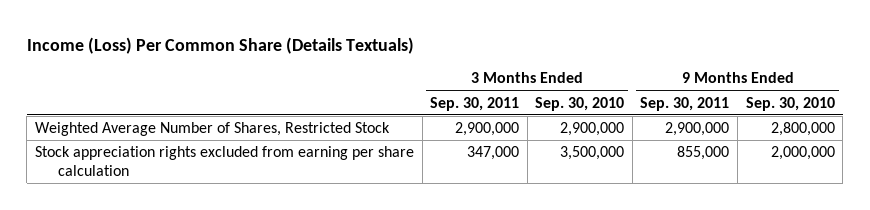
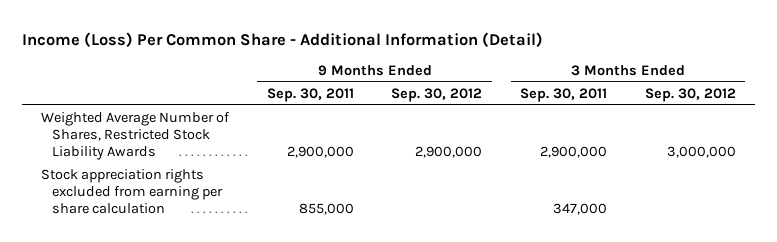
- Income (Loss) Per Common Share (Details Textuals)
+ Income (Loss) Per Common Share - Additional Information (Detail)
- | 3 Months Ended Sep. 30, 2011 | 3 Months Ended Sep. 30, 2010 | 9 Months Ended Sep. 30, 2011 | 9 Months Ended Sep. 30, 2010
+ | 9 Months Ended Sep. 30, 2011 | 9 Months Ended Sep. 30, 2012 | 3 Months Ended Sep. 30, 2011 | 3 Months Ended Sep. 30, 2012
- Weighted Average Number of Shares, Restricted Stock | 2,900,000 | 2,900,000 | 2,900,000 | 2,800,000
+ Weighted Average Number of Shares, Restricted Stock Liability Awards | 2,900,000 | 2,900,000 | 2,900,000 | 3,000,000

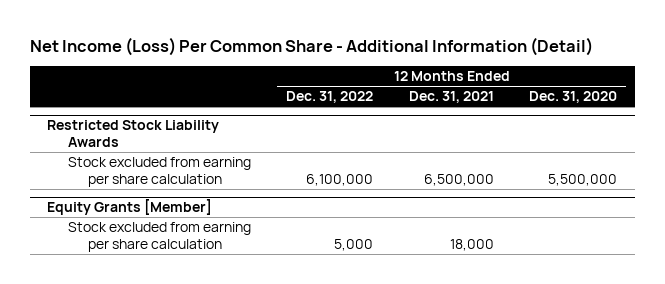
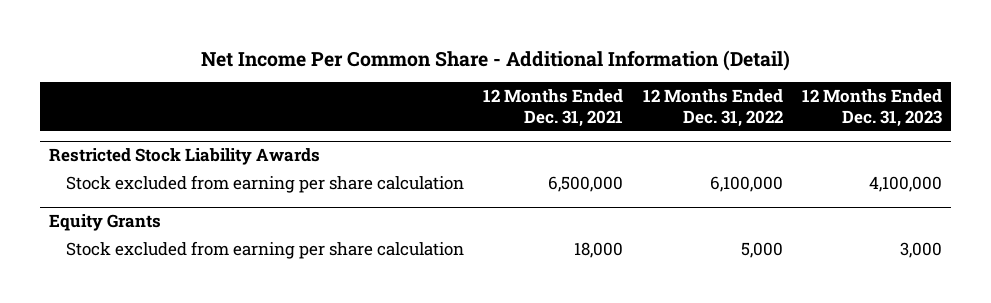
- Net Income (Loss) Per Common Share - Additional Information (Detail)
+ Net Income Per Common Share - Additional Information (Detail)
- | 12 Months Ended Dec. 31, 2022 | 12 Months Ended Dec. 31, 2021 | 12 Months Ended Dec. 31, 2020
+ | 12 Months Ended Dec. 31, 2021 | 12 Months Ended Dec. 31, 2022 | 12 Months Ended Dec. 31, 2023
- Equity Grants [Member]
+ Equity Grants

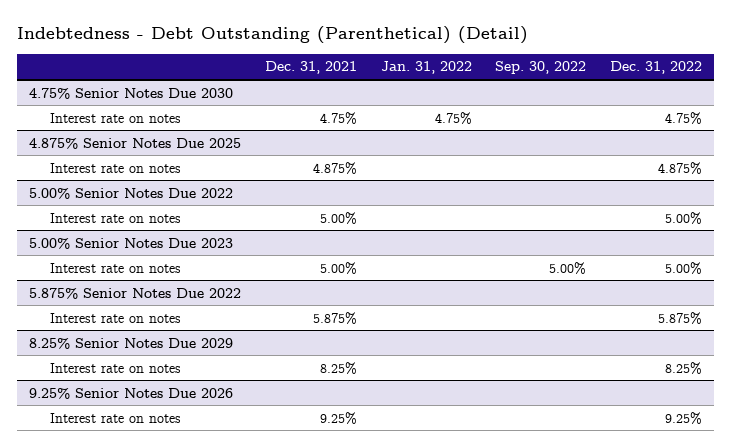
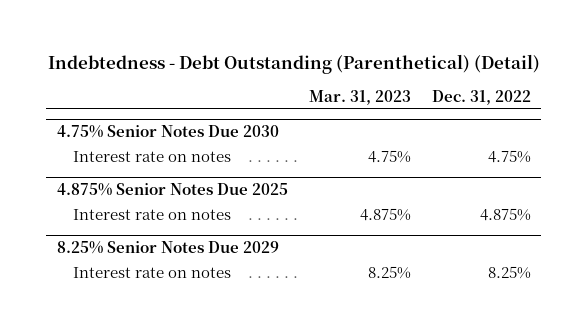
- | Dec. 31, 2021 | Jan. 31, 2022 | Sep. 30, 2022 | Dec. 31, 2022
+ | Mar. 31, 2023 | Dec. 31, 2022
- 5.00% Senior Notes Due 2022
- Interest rate on notes | 5.00% | | | 5.00%
- 5.00% Senior Notes Due 2023
- Interest rate on notes | 5.00% | | 5.00% | 5.00%
- 5.875% Senior Notes Due 2022
- Interest rate on notes | 5.875% | | | 5.875%
- 9.25% Senior Notes Due 2026
- Interest rate on notes | 9.25% | | | 9.25%

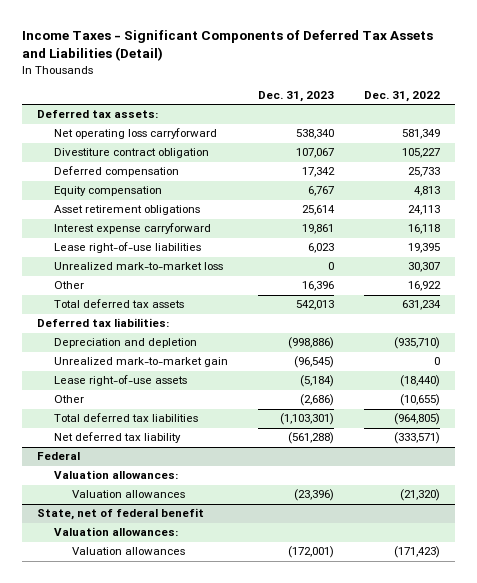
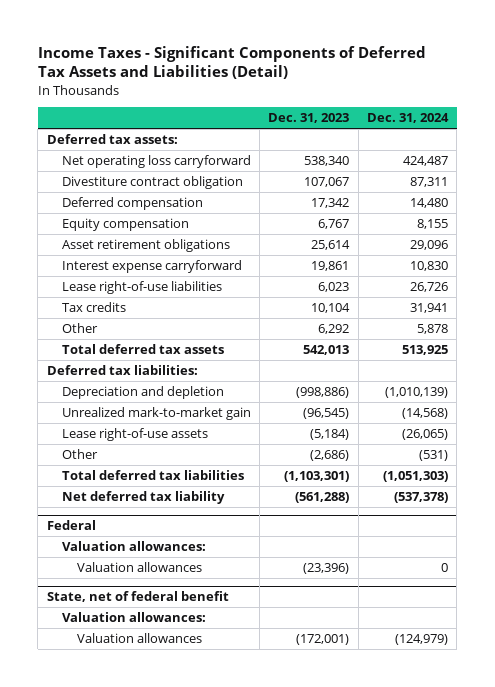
- | Dec. 31, 2023 | Dec. 31, 2022
+ | Dec. 31, 2023 | Dec. 31, 2024
- Unrealized mark-to-market loss | 0 | 30,307
- Other | 16,396 | 16,922
+ Tax credits | 10,104 | 31,941
+ Other | 6,292 | 5,878

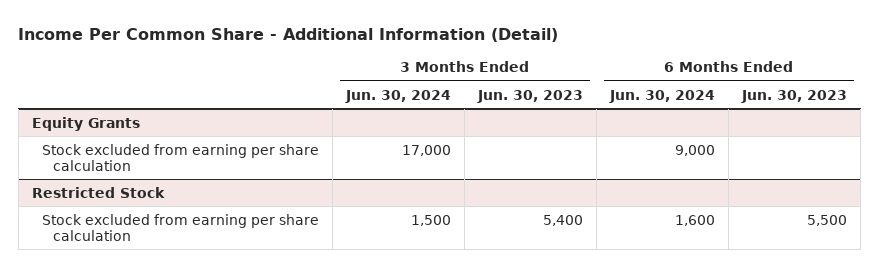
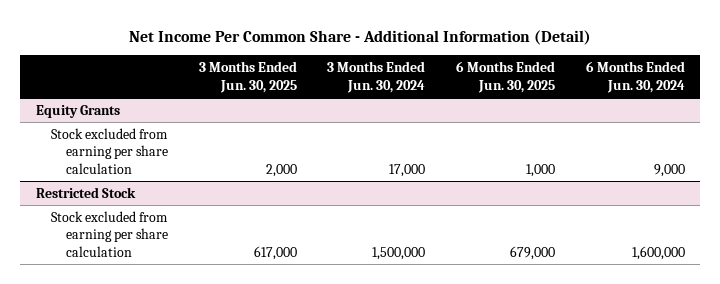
- Income Per Common Share - Additional Information (Detail)
+ Net Income Per Common Share - Additional Information (Detail)
- | 3 Months Ended Jun. 30, 2024 | 3 Months Ended Jun. 30, 2023 | 6 Months Ended Jun. 30, 2024 | 6 Months Ended Jun. 30, 2023
+ | 3 Months Ended Jun. 30, 2025 | 3 Months Ended Jun. 30, 2024 | 6 Months Ended Jun. 30, 2025 | 6 Months Ended Jun. 30, 2024
@ Restricted Stock
- Stock excluded from earning per share calculation | 1,500 | 5,400 | 1,600 | 5,500
+ Stock excluded from earning per share calculation | 617,000 | 1,500,000 | 679,000 | 1,600,000

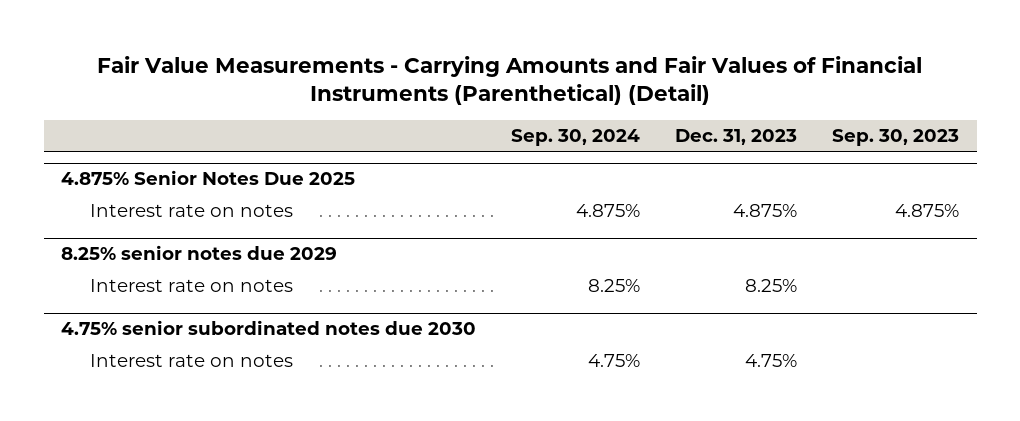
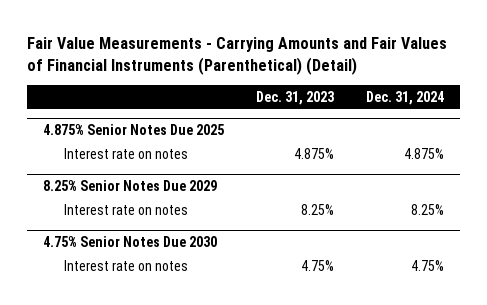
- | Sep. 30, 2024 | Dec. 31, 2023 | Sep. 30, 2023
+ | Dec. 31, 2023 | Dec. 31, 2024
- 8.25% senior notes due 2029
+ 8.25% Senior Notes Due 2029
- 4.75% senior subordinated notes due 2030
+ 4.75% Senior Notes Due 2030

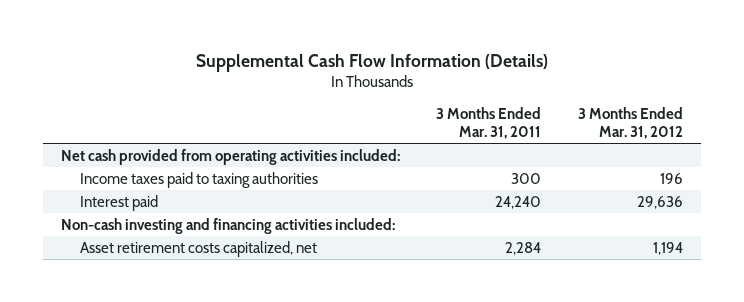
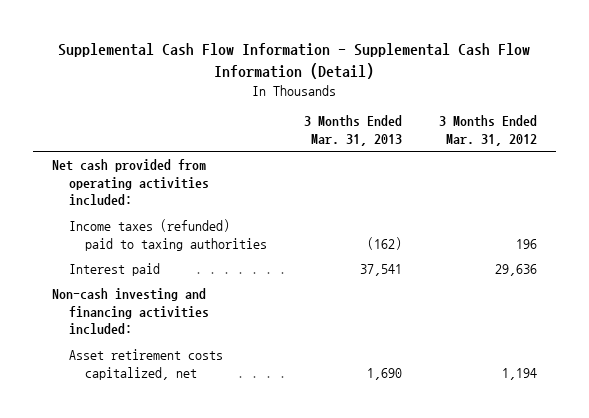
- Supplemental Cash Flow Information (Details)
+ Supplemental Cash Flow Information - Supplemental Cash Flow Information (Detail)
- | 3 Months Ended Mar. 31, 2011 | 3 Months Ended Mar. 31, 2012
+ | 3 Months Ended Mar. 31, 2013 | 3 Months Ended Mar. 31, 2012
- Income taxes paid to taxing authorities | 300 | 196
+ Income taxes (refunded) paid to taxing authorities | (162) | 196

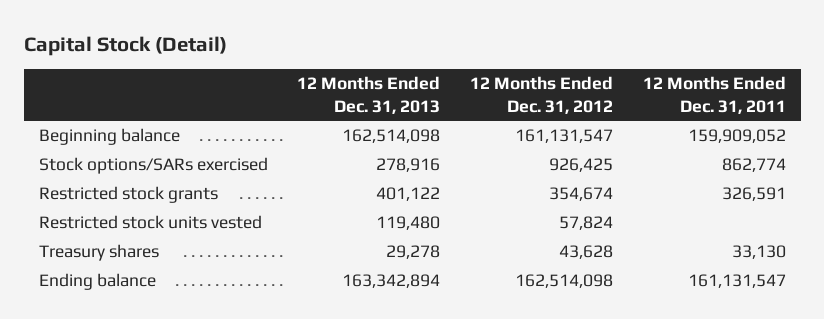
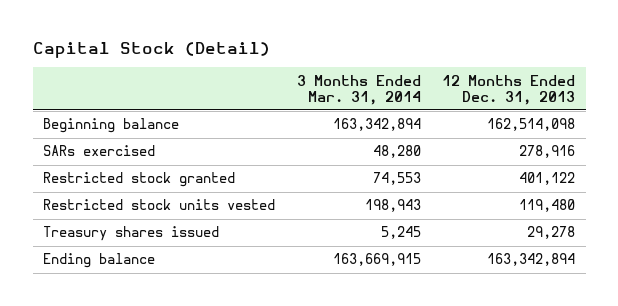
- | 12 Months Ended Dec. 31, 2013 | 12 Months Ended Dec. 31, 2012 | 12 Months Ended Dec. 31, 2011
+ | 3 Months Ended Mar. 31, 2014 | 12 Months Ended Dec. 31, 2013
- Stock options/SARs exercised | 278,916 | 926,425 | 862,774
- Restricted stock grants | 401,122 | 354,674 | 326,591
+ SARs exercised | 48,280 | 278,916
+ Restricted stock granted | 74,553 | 401,122
- Treasury shares | 29,278 | 43,628 | 33,130
+ Treasury shares issued | 5,245 | 29,278

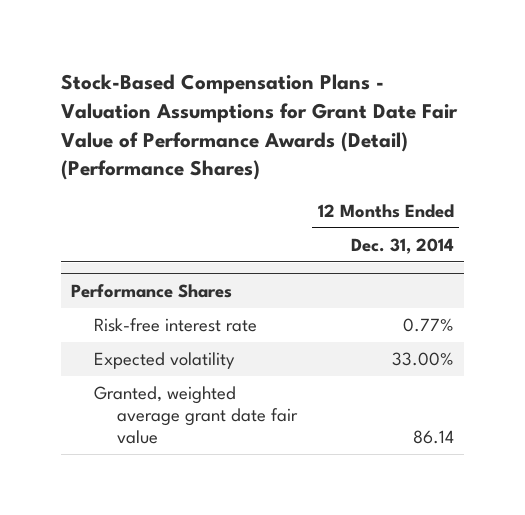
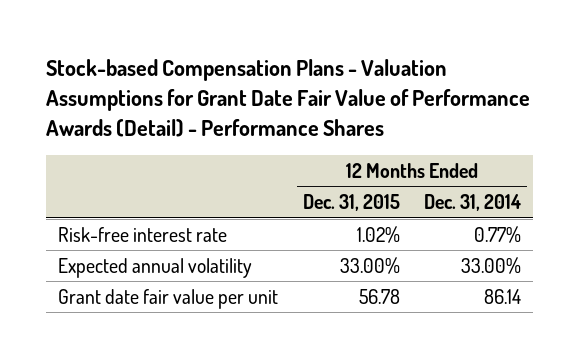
- Stock-Based Compensation Plans - Valuation Assumptions for Grant Date Fair Value of Performance Awards (Detail) (Performance Shares)
+ Stock-based Compensation Plans - Valuation Assumptions for Grant Date Fair Value of Performance Awards (Detail) - Performance Shares
- | 12 Months Ended Dec. 31, 2014
+ | 12 Months Ended Dec. 31, 2015 | 12 Months Ended Dec. 31, 2014
- Performance Shares
- Expected volatility | 33.00%
- Granted, weighted average grant date fair value | 86.14
+ Expected annual volatility | 33.00% | 33.00%
+ Grant date fair value per unit | 56.78 | 86.14

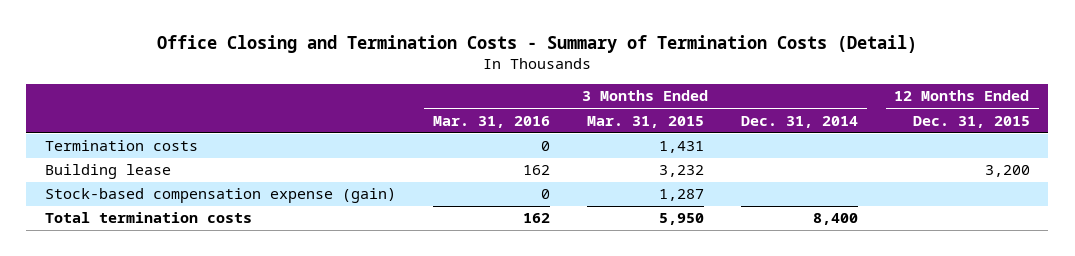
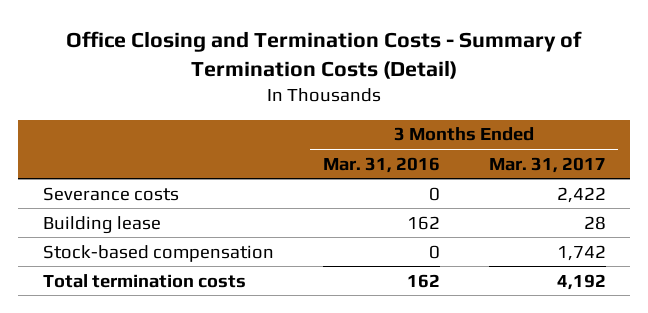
- | 3 Months Ended Mar. 31, 2016 | 3 Months Ended Mar. 31, 2015 | 3 Months Ended Dec. 31, 2014 | 12 Months Ended Dec. 31, 2015
+ | 3 Months Ended Mar. 31, 2016 | 3 Months Ended Mar. 31, 2017
- Termination costs | 0 | 1,431 | |
+ Severance costs | 0 | 2,422
- Stock-based compensation expense (gain) | 0 | 1,287 | |
+ Stock-based compensation | 0 | 1,742

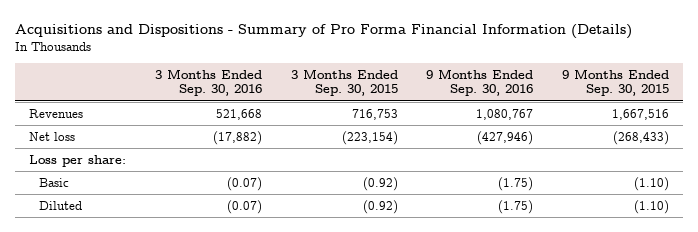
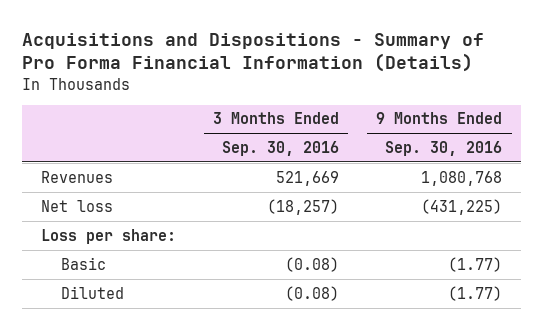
- | 3 Months Ended Sep. 30, 2016 | 3 Months Ended Sep. 30, 2015 | 9 Months Ended Sep. 30, 2016 | 9 Months Ended Sep. 30, 2015
+ | 3 Months Ended Sep. 30, 2016 | 9 Months Ended Sep. 30, 2016
- Revenues | 521,668 | 716,753 | 1,080,767 | 1,667,516
- Net loss | (17,882) | (223,154) | (427,946) | (268,433)
+ Revenues | 521,669 | 1,080,768
+ Net loss | (18,257) | (431,225)
- Basic | (0.07) | (0.92) | (1.75) | (1.10)
- Diluted | (0.07) | (0.92) | (1.75) | (1.10)
+ Basic | (0.08) | (1.77)
+ Diluted | (0.08) | (1.77)

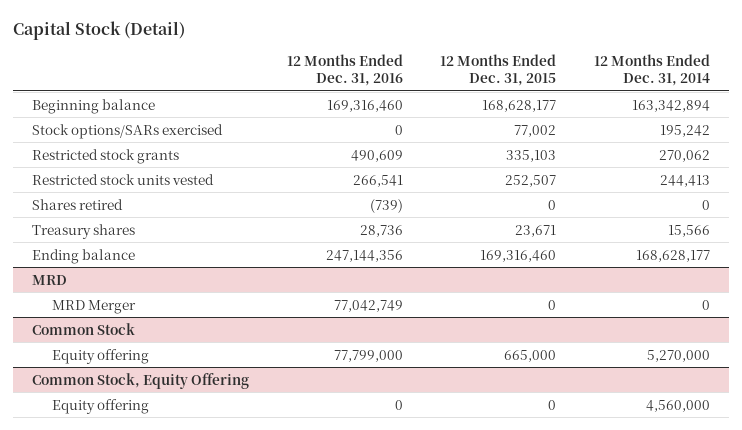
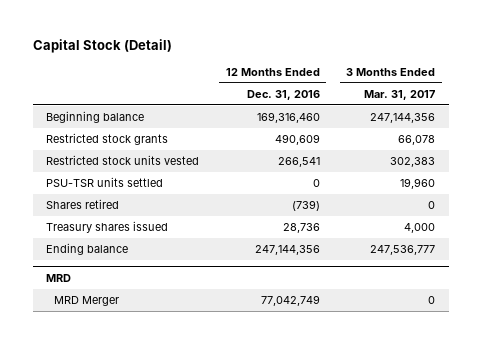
- | 12 Months Ended Dec. 31, 2016 | 12 Months Ended Dec. 31, 2015 | 12 Months Ended Dec. 31, 2014
+ | 12 Months Ended Dec. 31, 2016 | 3 Months Ended Mar. 31, 2017
- Stock options/SARs exercised | 0 | 77,002 | 195,242
+ PSU-TSR units settled | 0 | 19,960
- Treasury shares | 28,736 | 23,671 | 15,566
+ Treasury shares issued | 28,736 | 4,000
- Common Stock
- Equity offering | 77,799,000 | 665,000 | 5,270,000
- Common Stock, Equity Offering
- Equity offering | 0 | 0 | 4,560,000

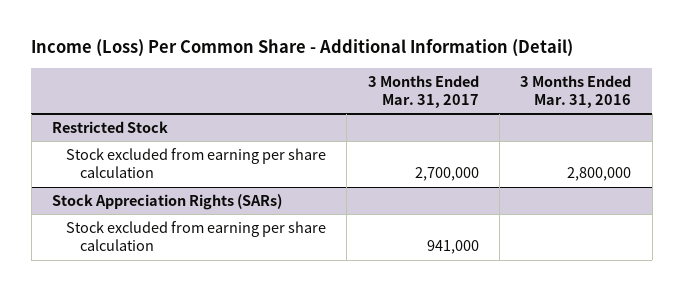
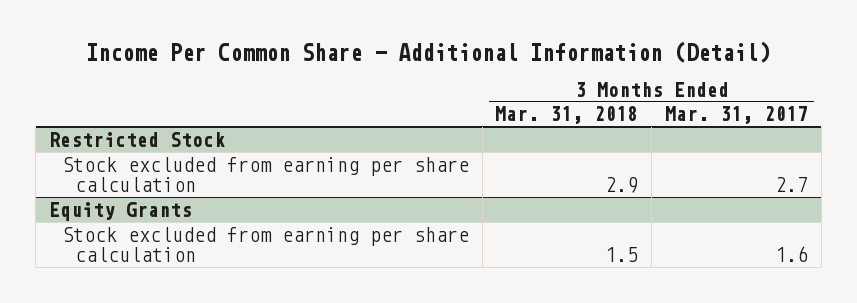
- Income (Loss) Per Common Share - Additional Information (Detail)
+ Income Per Common Share - Additional Information (Detail)
- | 3 Months Ended Mar. 31, 2017 | 3 Months Ended Mar. 31, 2016
+ | 3 Months Ended Mar. 31, 2018 | 3 Months Ended Mar. 31, 2017
@ Restricted Stock
- Stock excluded from earning per share calculation | 2,700,000 | 2,800,000
- Stock Appreciation Rights (SARs)
- Stock excluded from earning per share calculation | 941,000 |
@ Restricted Stock
+ Stock excluded from earning per share calculation | 2.9 | 2.7
+ Equity Grants
+ Stock excluded from earning per share calculation | 1.5 | 1.6

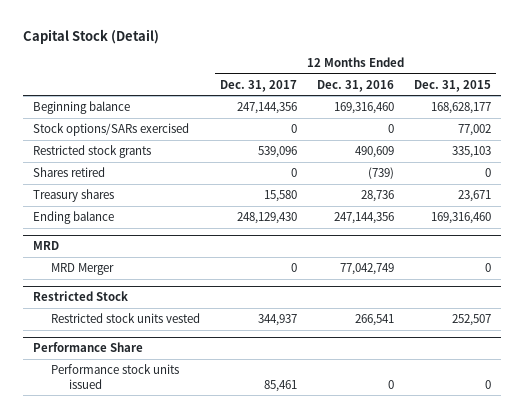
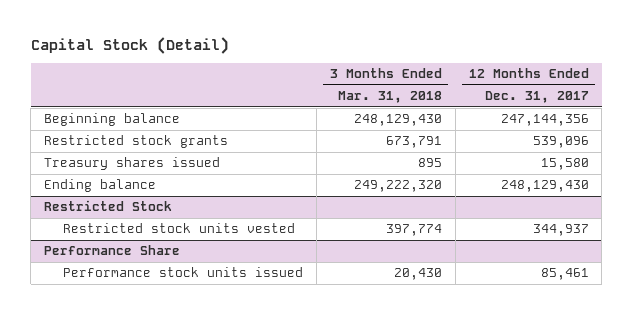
- | 12 Months Ended Dec. 31, 2017 | 12 Months Ended Dec. 31, 2016 | 12 Months Ended Dec. 31, 2015
+ | 3 Months Ended Mar. 31, 2018 | 12 Months Ended Dec. 31, 2017
- Stock options/SARs exercised | 0 | 0 | 77,002
- Shares retired | 0 | (739) | 0
- Treasury shares | 15,580 | 28,736 | 23,671
+ Treasury shares issued | 895 | 15,580
- MRD
- MRD Merger | 0 | 77,042,749 | 0

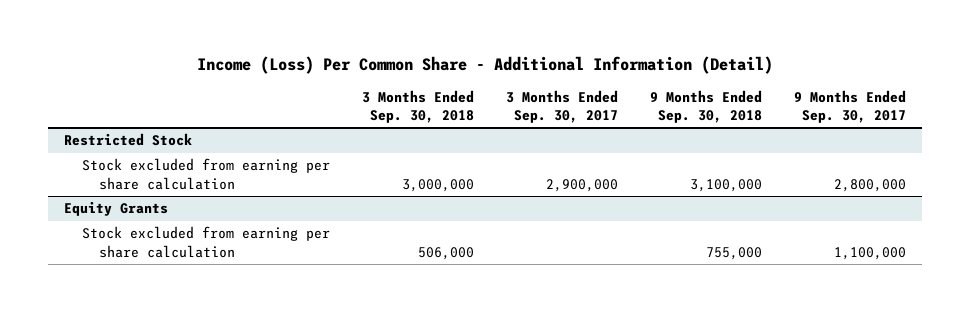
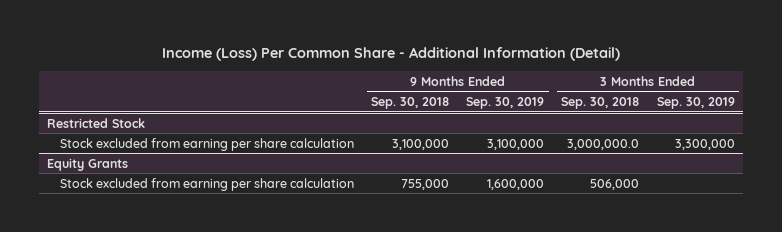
- | 3 Months Ended Sep. 30, 2018 | 3 Months Ended Sep. 30, 2017 | 9 Months Ended Sep. 30, 2018 | 9 Months Ended Sep. 30, 2017
+ | 9 Months Ended Sep. 30, 2018 | 9 Months Ended Sep. 30, 2019 | 3 Months Ended Sep. 30, 2018 | 3 Months Ended Sep. 30, 2019
@ Restricted Stock
- Stock excluded from earning per share calculation | 3,000,000 | 2,900,000 | 3,100,000 | 2,800,000
+ Stock excluded from earning per share calculation | 3,100,000 | 3,100,000 | 3,000,000.0 | 3,300,000

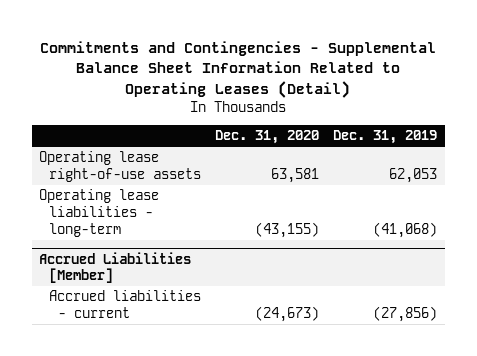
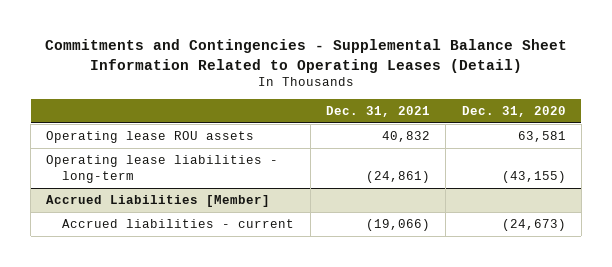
- | Dec. 31, 2020 | Dec. 31, 2019
+ | Dec. 31, 2021 | Dec. 31, 2020
- Operating lease right-of-use assets | 63,581 | 62,053
+ Operating lease ROU assets | 40,832 | 63,581

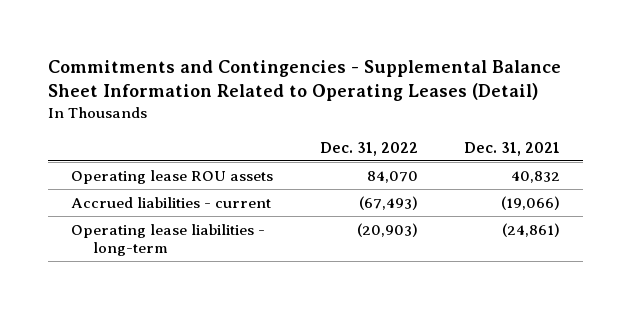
- | Dec. 31, 2021 | Dec. 31, 2020
+ | Dec. 31, 2022 | Dec. 31, 2021
- Accrued Liabilities [Member]
moved down: Operating lease liabilities - long-term | (20,903) | (24,861)

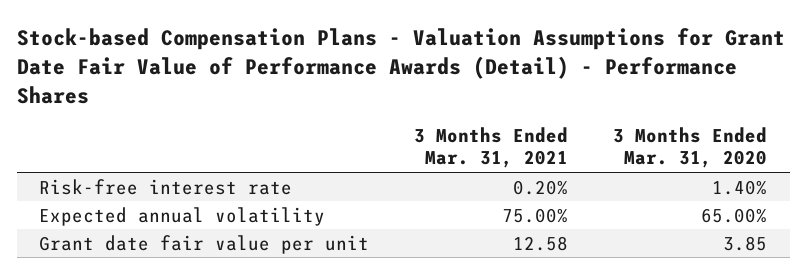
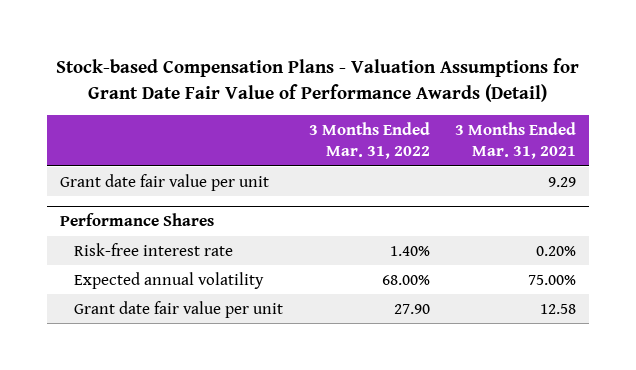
- Stock-based Compensation Plans - Valuation Assumptions for Grant Date Fair Value of Performance Awards (Detail) - Performance Shares
+ Stock-based Compensation Plans - Valuation Assumptions for Grant Date Fair Value of Performance Awards (Detail)
- | 3 Months Ended Mar. 31, 2021 | 3 Months Ended Mar. 31, 2020
+ | 3 Months Ended Mar. 31, 2022 | 3 Months Ended Mar. 31, 2021
+ Grant date fair value per unit | | 9.29
+ Performance Shares

